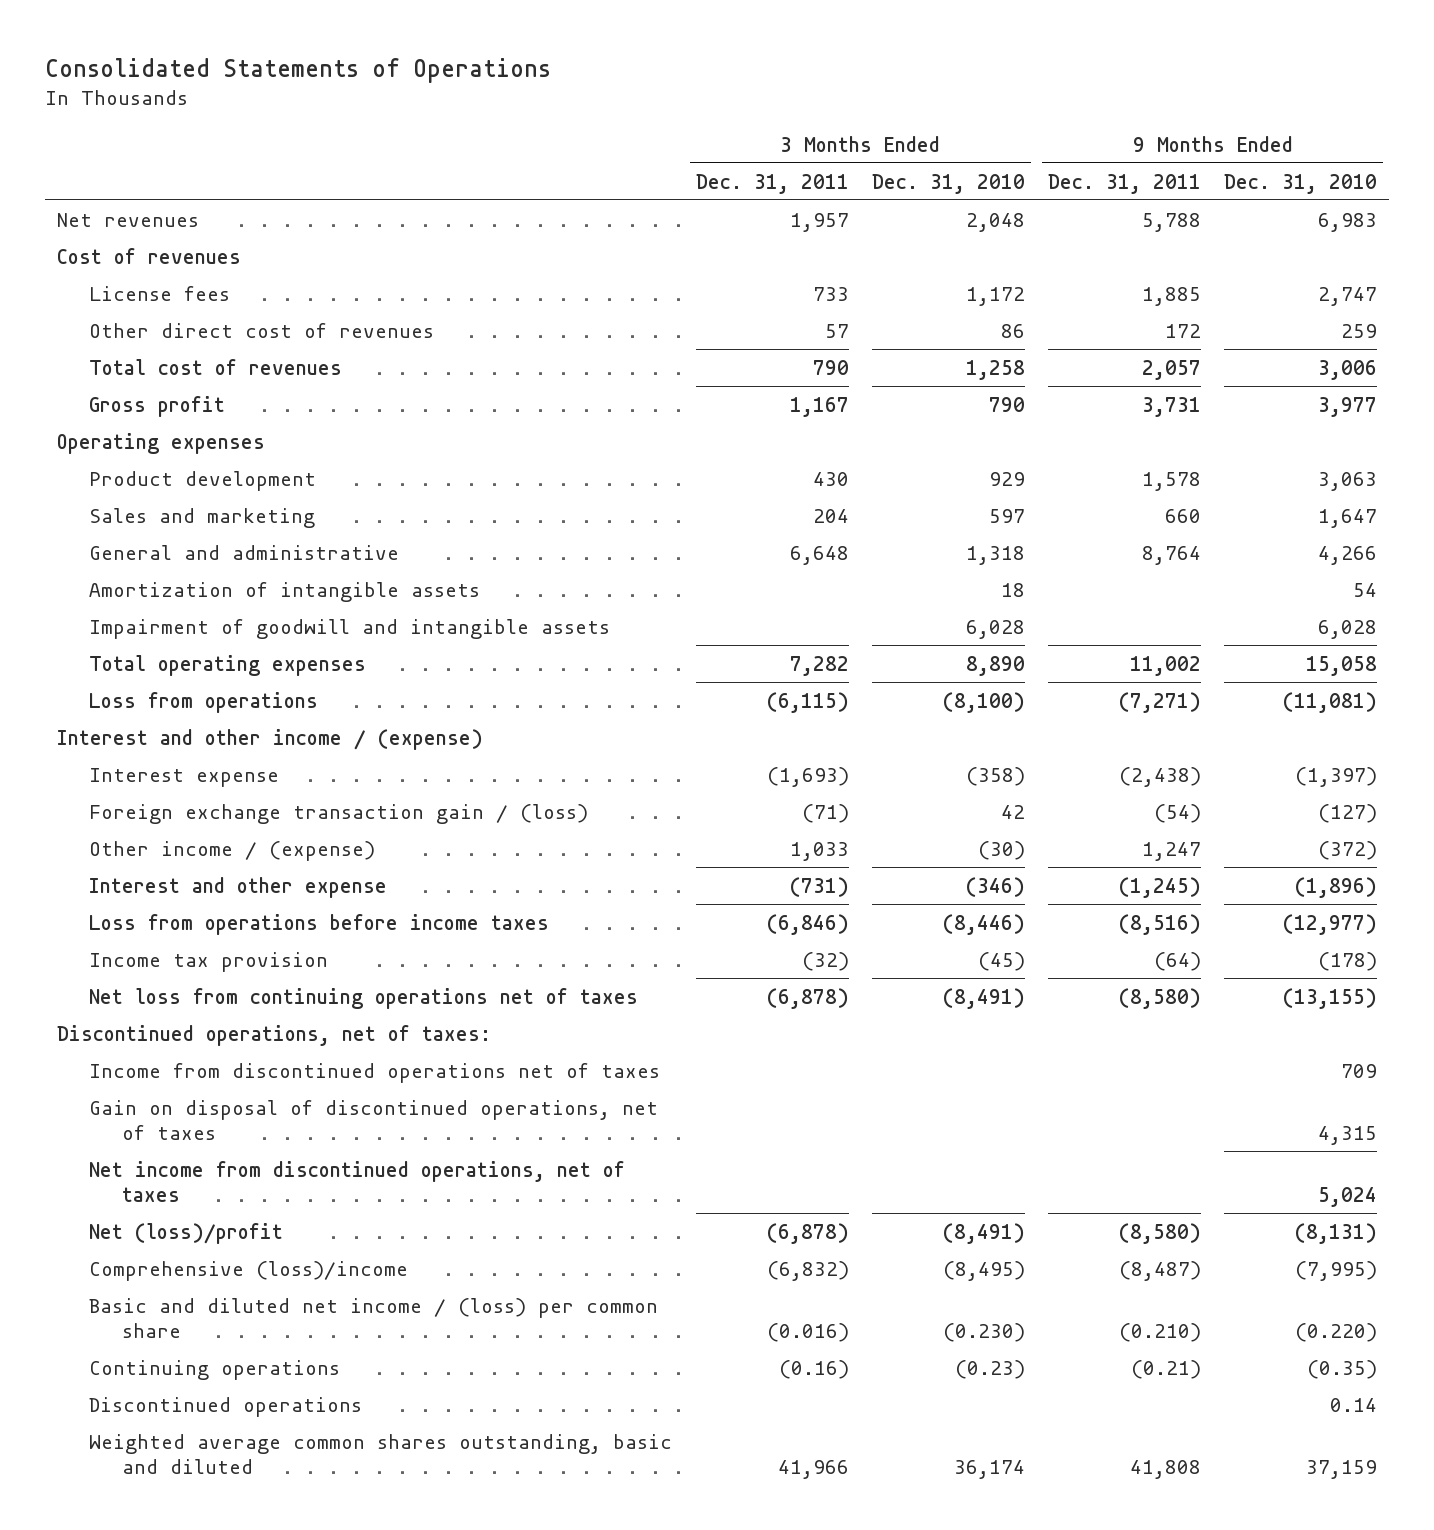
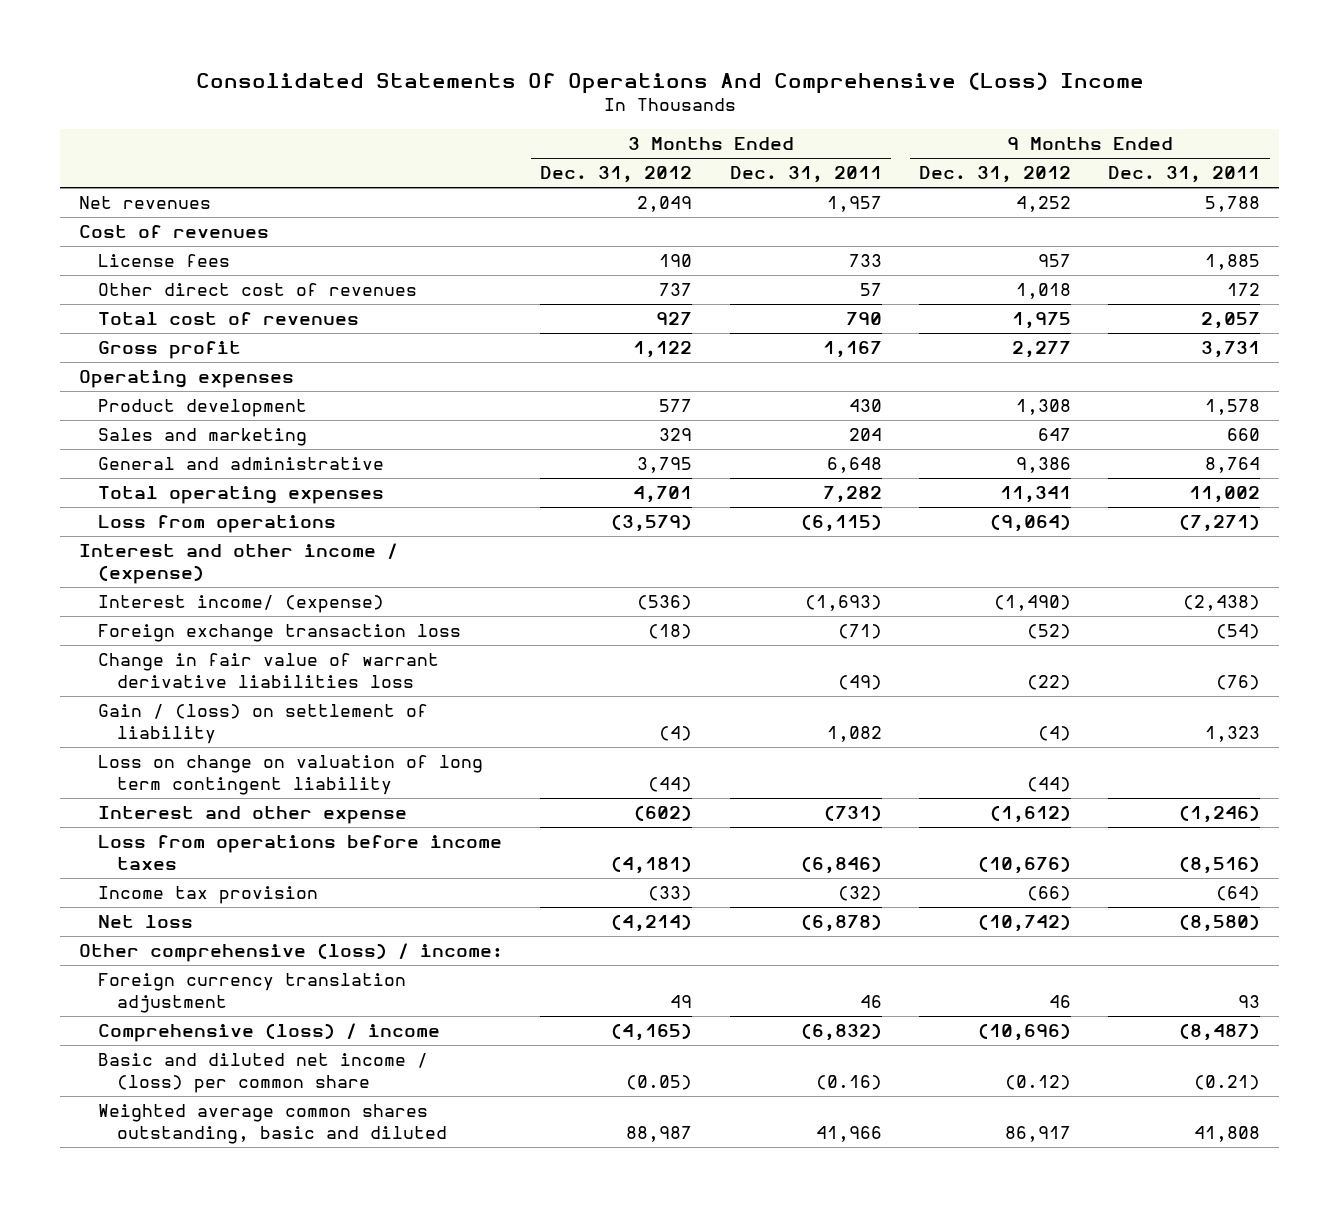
- Consolidated Statements of Operations
+ Consolidated Statements Of Operations And Comprehensive (Loss) Income
- | 3 Months Ended Dec. 31, 2011 | 3 Months Ended Dec. 31, 2010 | 9 Months Ended Dec. 31, 2011 | 9 Months Ended Dec. 31, 2010
+ | 3 Months Ended Dec. 31, 2012 | 3 Months Ended Dec. 31, 2011 | 9 Months Ended Dec. 31, 2012 | 9 Months Ended Dec. 31, 2011
- Amortization of intangible assets | | 18 | | 54
- Impairment of goodwill and intangible assets | | 6,028 | | 6,028
- Interest expense | (1,693) | (358) | (2,438) | (1,397)
- Foreign exchange transaction gain / (loss) | (71) | 42 | (54) | (127)
- Other income / (expense) | 1,033 | (30) | 1,247 | (372)
- Interest and other expense | (731) | (346) | (1,245) | (1,896)
+ Interest income/ (expense) | (536) | (1,693) | (1,490) | (2,438)
+ Foreign exchange transaction loss | (18) | (71) | (52) | (54)
+ Change in fair value of warrant derivative liabilities loss | | (49) | (22) | (76)
+ Gain / (loss) on settlement of liability | (4) | 1,082 | (4) | 1,323
+ Loss on change on valuation of long term contingent liability | (44) | | (44) |
+ Interest and other expense | (602) | (731) | (1,612) | (1,246)
- Net loss from continuing operations net of taxes | (6,878) | (8,491) | (8,580) | (13,155)
- Discontinued operations, net of taxes:
- Income from discontinued operations net of taxes | | | | 709
- Gain on disposal of discontinued operations, net of taxes | | | | 4,315
- Net income from discontinued operations, net of taxes | | | | 5,024
- Net (loss)/profit | (6,878) | (8,491) | (8,580) | (8,131)
- Comprehensive (loss)/income | (6,832) | (8,495) | (8,487) | (7,995)
- Basic and diluted net income / (loss) per common share | (0.016) | (0.230) | (0.210) | (0.220)
- Continuing operations | (0.16) | (0.23) | (0.21) | (0.35)
- Discontinued operations | | | | 0.14
+ Net loss | (4,214) | (6,878) | (10,742) | (8,580)
+ Other comprehensive (loss) / income:
+ Foreign currency translation adjustment | 49 | 46 | 46 | 93
+ Comprehensive (loss) / income | (4,165) | (6,832) | (10,696) | (8,487)
+ Basic and diluted net income / (loss) per common share | (0.05) | (0.16) | (0.12) | (0.21)

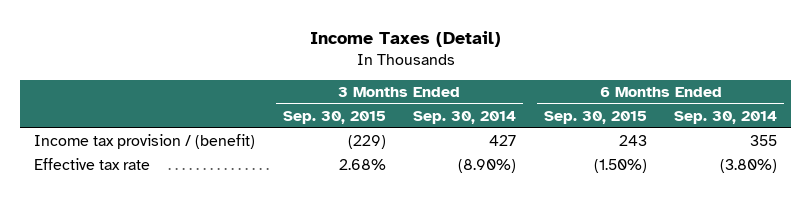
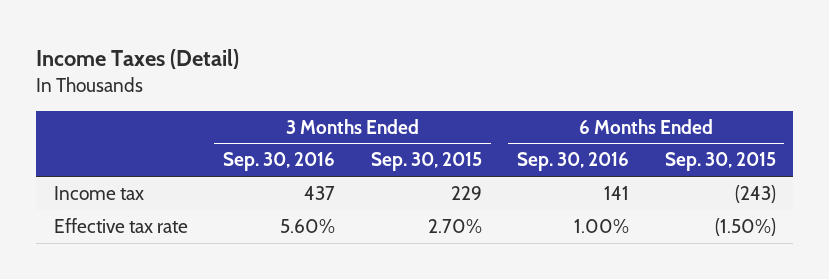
- | 3 Months Ended Sep. 30, 2015 | 3 Months Ended Sep. 30, 2014 | 6 Months Ended Sep. 30, 2015 | 6 Months Ended Sep. 30, 2014
+ | 3 Months Ended Sep. 30, 2016 | 3 Months Ended Sep. 30, 2015 | 6 Months Ended Sep. 30, 2016 | 6 Months Ended Sep. 30, 2015
- Income tax provision / (benefit) | (229) | 427 | 243 | 355
- Effective tax rate | 2.68% | (8.90%) | (1.50%) | (3.80%)
+ Income tax | 437 | 229 | 141 | (243)
+ Effective tax rate | 5.60% | 2.70% | 1.00% | (1.50%)

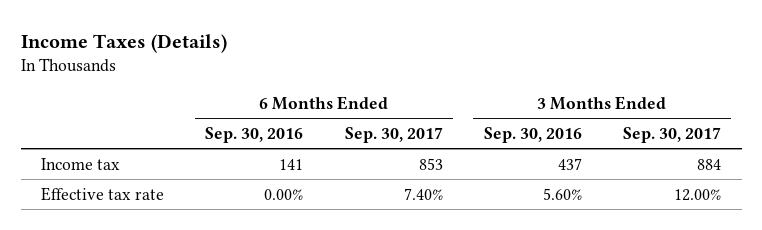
- Income Taxes (Detail)
+ Income Taxes (Details)
- | 3 Months Ended Sep. 30, 2016 | 3 Months Ended Sep. 30, 2015 | 6 Months Ended Sep. 30, 2016 | 6 Months Ended Sep. 30, 2015
+ | 6 Months Ended Sep. 30, 2016 | 6 Months Ended Sep. 30, 2017 | 3 Months Ended Sep. 30, 2016 | 3 Months Ended Sep. 30, 2017
- Effective tax rate | 5.60% | 2.70% | 1.00% | (1.50%)
+ Effective tax rate | 0.00% | 7.40% | 5.60% | 12.00%

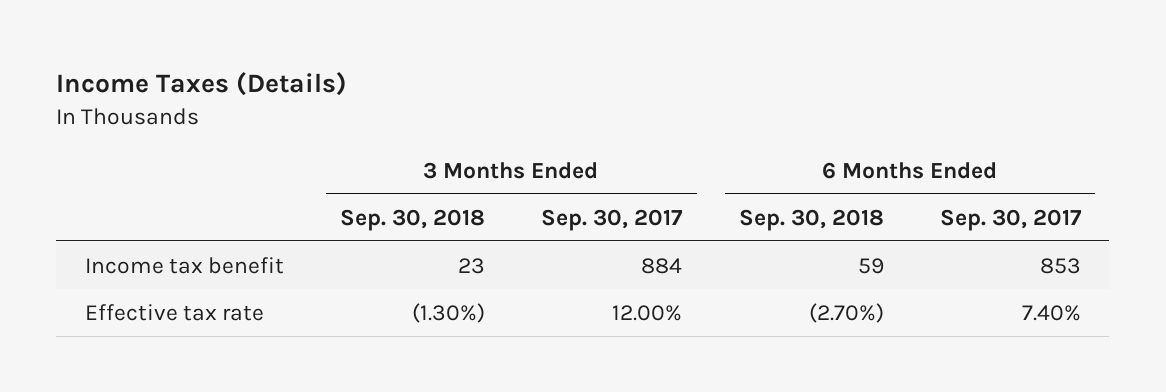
- | 6 Months Ended Sep. 30, 2016 | 6 Months Ended Sep. 30, 2017 | 3 Months Ended Sep. 30, 2016 | 3 Months Ended Sep. 30, 2017
+ | 3 Months Ended Sep. 30, 2018 | 3 Months Ended Sep. 30, 2017 | 6 Months Ended Sep. 30, 2018 | 6 Months Ended Sep. 30, 2017
- Income tax | 141 | 853 | 437 | 884
+ Income tax benefit | 23 | 884 | 59 | 853

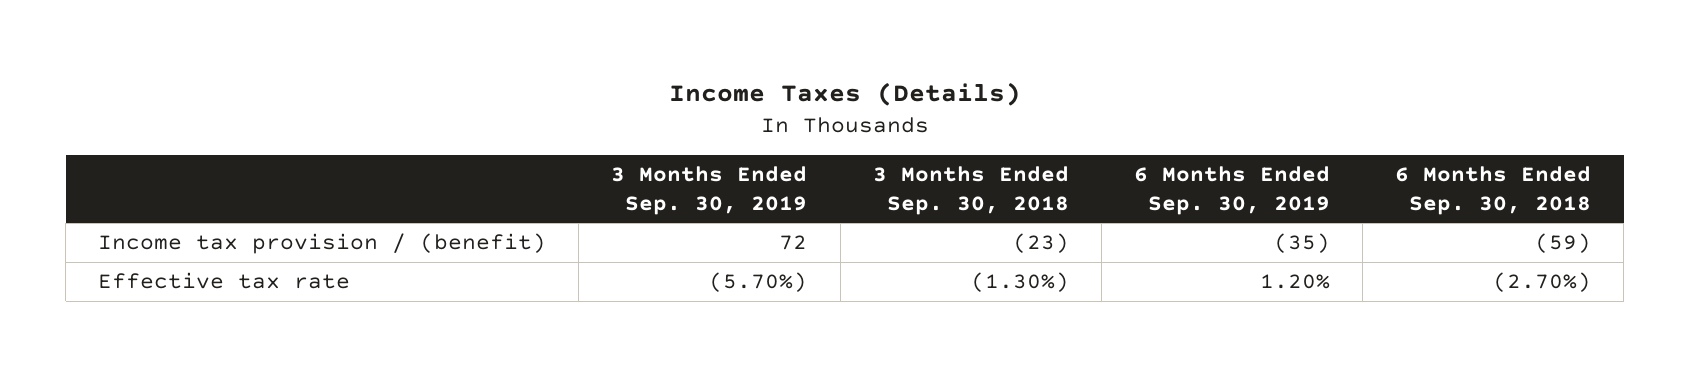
- | 3 Months Ended Sep. 30, 2018 | 3 Months Ended Sep. 30, 2017 | 6 Months Ended Sep. 30, 2018 | 6 Months Ended Sep. 30, 2017
+ | 3 Months Ended Sep. 30, 2019 | 3 Months Ended Sep. 30, 2018 | 6 Months Ended Sep. 30, 2019 | 6 Months Ended Sep. 30, 2018
- Income tax benefit | 23 | 884 | 59 | 853
+ Income tax provision / (benefit) | 72 | (23) | (35) | (59)

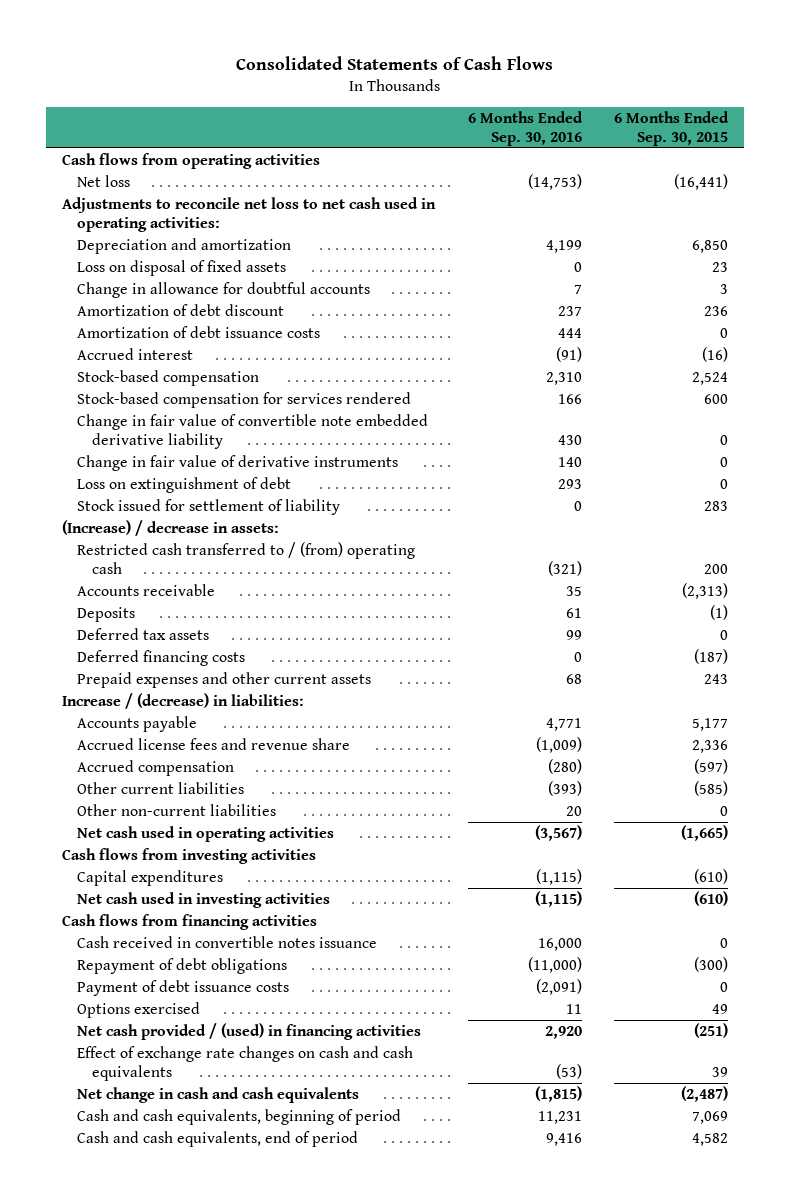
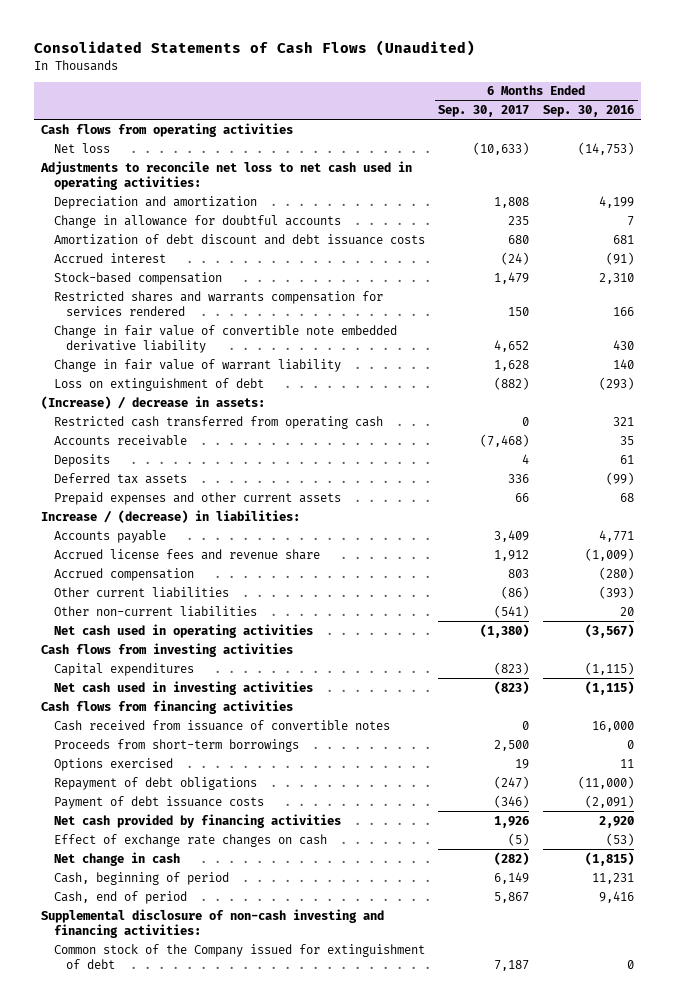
- Consolidated Statements of Cash Flows
+ Consolidated Statements of Cash Flows (Unaudited)
- | 6 Months Ended Sep. 30, 2016 | 6 Months Ended Sep. 30, 2015
+ | 6 Months Ended Sep. 30, 2017 | 6 Months Ended Sep. 30, 2016
- Loss on disposal of fixed assets | 0 | 23
- Amortization of debt discount | 237 | 236
- Amortization of debt issuance costs | 444 | 0
+ Amortization of debt discount and debt issuance costs | 680 | 681
- Stock-based compensation for services rendered | 166 | 600
+ Restricted shares and warrants compensation for services rendered | 150 | 166
- Change in fair value of derivative instruments | 140 | 0
- Loss on extinguishment of debt | 293 | 0
- Stock issued for settlement of liability | 0 | 283
+ Change in fair value of warrant liability | 1,628 | 140
+ Loss on extinguishment of debt | (882) | (293)
- Restricted cash transferred to / (from) operating cash | (321) | 200
+ Restricted cash transferred from operating cash | 0 | 321
- Deferred tax assets | 99 | 0
- Deferred financing costs | 0 | (187)
+ Deferred tax assets | 336 | (99)
- Cash received in convertible notes issuance | 16,000 | 0
+ Cash received from issuance of convertible notes | 0 | 16,000
+ Proceeds from short-term borrowings | 2,500 | 0
moved up: Options exercised | 19 | 11
- Net cash provided / (used) in financing activities | 2,920 | (251)
- Effect of exchange rate changes on cash and cash equivalents | (53) | 39
- Net change in cash and cash equivalents | (1,815) | (2,487)
- Cash and cash equivalents, beginning of period | 11,231 | 7,069
- Cash and cash equivalents, end of period | 9,416 | 4,582
+ Net cash provided by financing activities | 1,926 | 2,920
+ Effect of exchange rate changes on cash | (5) | (53)
+ Net change in cash | (282) | (1,815)
+ Cash, beginning of period | 6,149 | 11,231
+ Cash, end of period | 5,867 | 9,416
+ Supplemental disclosure of non-cash investing and financing activities:
+ Common stock of the Company issued for extinguishment of debt | 7,187 | 0

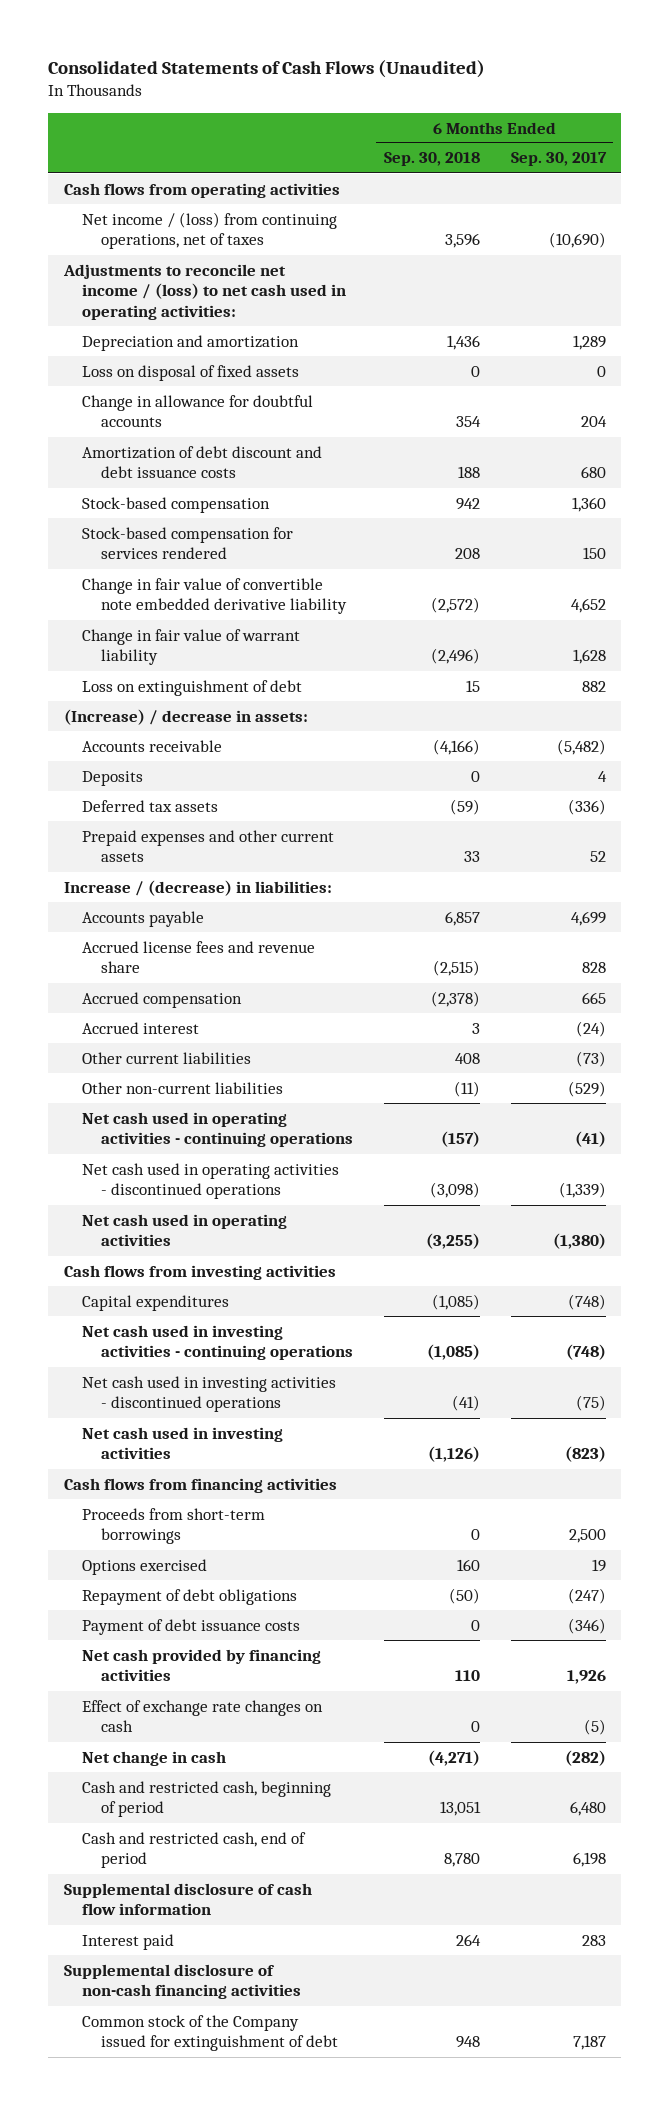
- | 6 Months Ended Sep. 30, 2017 | 6 Months Ended Sep. 30, 2016
+ | 6 Months Ended Sep. 30, 2018 | 6 Months Ended Sep. 30, 2017
- Net loss | (10,633) | (14,753)
- Adjustments to reconcile net loss to net cash used in operating activities:
- Depreciation and amortization | 1,808 | 4,199
- Change in allowance for doubtful accounts | 235 | 7
+ Net income / (loss) from continuing operations, net of taxes | 3,596 | (10,690)
+ Adjustments to reconcile net income / (loss) to net cash used in operating activities:
+ Depreciation and amortization | 1,436 | 1,289
+ Loss on disposal of fixed assets | 0 | 0
+ Change in allowance for doubtful accounts | 354 | 204
- Stock-based compensation | 1,479 | 2,310
- Restricted shares and warrants compensation for services rendered | 150 | 166
+ Stock-based compensation | 942 | 1,360
+ Stock-based compensation for services rendered | 208 | 150
- Loss on extinguishment of debt | (882) | (293)
+ Loss on extinguishment of debt | 15 | 882
- Restricted cash transferred from operating cash | 0 | 321
- Accounts receivable | (7,468) | 35
+ Accounts receivable | (4,166) | (5,482)
- Deferred tax assets | 336 | (99)
- Prepaid expenses and other current assets | 66 | 68
+ Deferred tax assets | (59) | (336)
+ Prepaid expenses and other current assets | 33 | 52
- Accounts payable | 3,409 | 4,771
- Accrued license fees and revenue share | 1,912 | (1,009)
- Accrued compensation | 803 | (280)
- Other current liabilities | (86) | (393)
- Other non-current liabilities | (541) | 20
+ Accounts payable | 6,857 | 4,699
+ Accrued license fees and revenue share | (2,515) | 828
+ Accrued compensation | (2,378) | 665
moved down: Accrued interest | 3 | (24)
+ Other current liabilities | 408 | (73)
+ Other non-current liabilities | (11) | (529)
+ Net cash used in operating activities - continuing operations | (157) | (41)
+ Net cash used in operating activities - discontinued operations | (3,098) | (1,339)
- Capital expenditures | (823) | (1,115)
+ Capital expenditures | (1,085) | (748)
+ Net cash used in investing activities - continuing operations | (1,085) | (748)
+ Net cash used in investing activities - discontinued operations | (41) | (75)
- Cash received from issuance of convertible notes | 0 | 16,000
- Cash, beginning of period | 6,149 | 11,231
- Cash, end of period | 5,867 | 9,416
- Supplemental disclosure of non-cash investing and financing activities:
+ Cash and restricted cash, beginning of period | 13,051 | 6,480
+ Cash and restricted cash, end of period | 8,780 | 6,198
+ Supplemental disclosure of cash flow information
+ Interest paid | 264 | 283
+ Supplemental disclosure of non-cash financing activities

